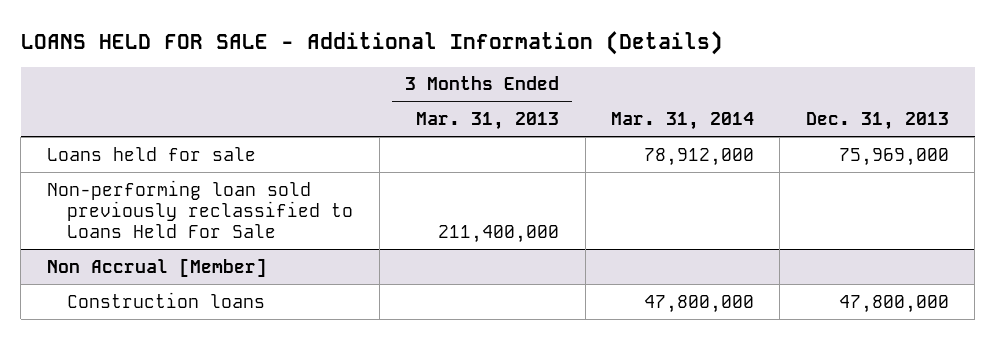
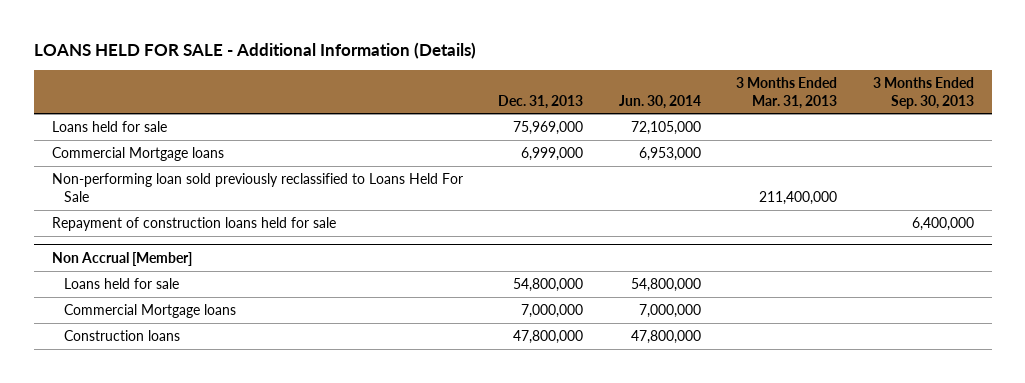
- | 3 Months Ended Mar. 31, 2013 | Mar. 31, 2014 | Dec. 31, 2013
+ | Dec. 31, 2013 | Jun. 30, 2014 | 3 Months Ended Mar. 31, 2013 | 3 Months Ended Sep. 30, 2013
+ Commercial Mortgage loans | 6,999,000 | 6,953,000 | |
+ Repayment of construction loans held for sale | | | | 6,400,000
@ Non Accrual [Member]
+ Loans held for sale | 54,800,000 | 54,800,000 | |
+ Commercial Mortgage loans | 7,000,000 | 7,000,000 | |

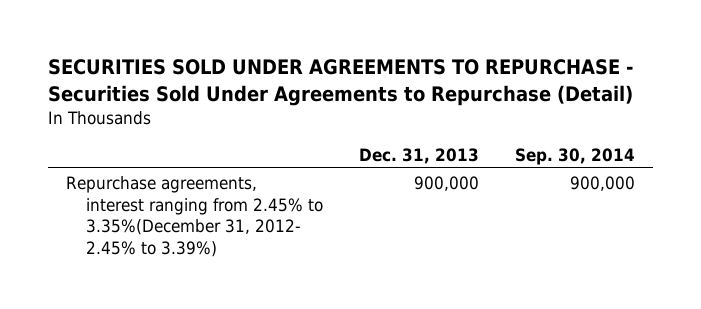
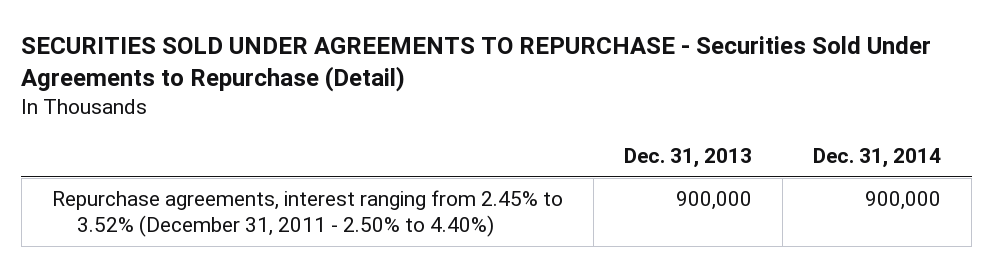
- | Dec. 31, 2013 | Sep. 30, 2014
+ | Dec. 31, 2013 | Dec. 31, 2014
- Repurchase agreements, interest ranging from 2.45% to 3.35%(December 31, 2012- 2.45% to 3.39%) | 900,000 | 900,000
+ Repurchase agreements, interest ranging from 2.45% to 3.52% (December 31, 2011 - 2.50% to 4.40%) | 900,000 | 900,000

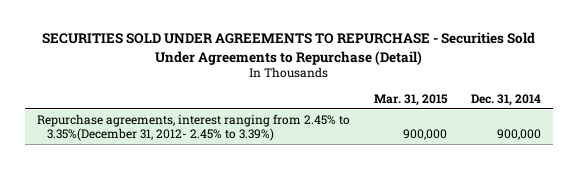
- | Dec. 31, 2013 | Dec. 31, 2014
+ | Mar. 31, 2015 | Dec. 31, 2014
- Repurchase agreements, interest ranging from 2.45% to 3.52% (December 31, 2011 - 2.50% to 4.40%) | 900,000 | 900,000
+ Repurchase agreements, interest ranging from 2.45% to 3.35%(December 31, 2012- 2.45% to 3.39%) | 900,000 | 900,000

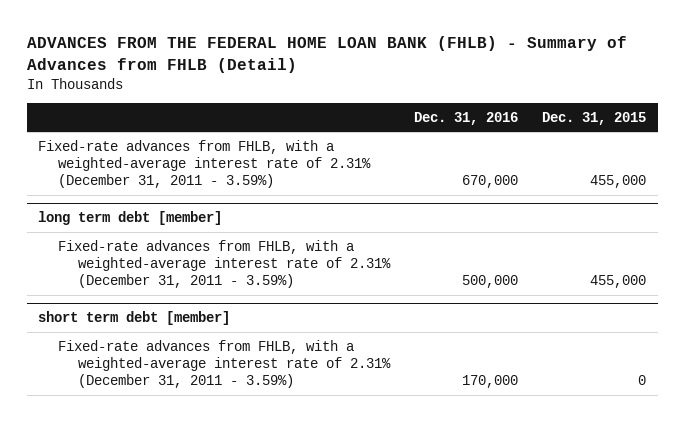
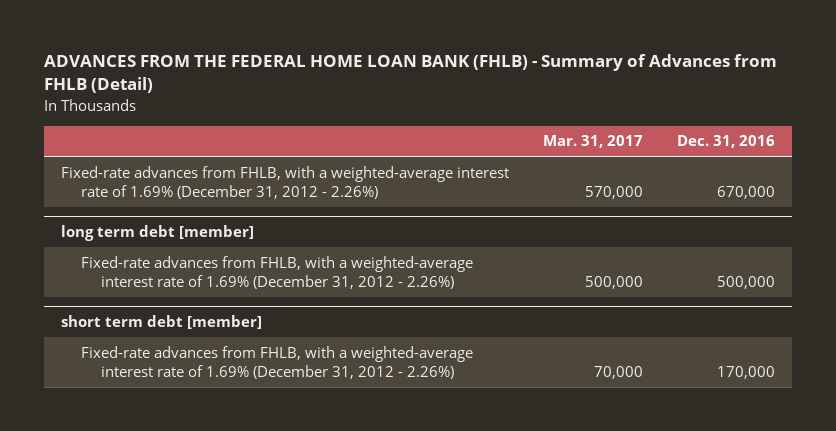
- | Dec. 31, 2016 | Dec. 31, 2015
+ | Mar. 31, 2017 | Dec. 31, 2016
- Fixed-rate advances from FHLB, with a weighted-average interest rate of 2.31% (December 31, 2011 - 3.59%) | 670,000 | 455,000
+ Fixed-rate advances from FHLB, with a weighted-average interest rate of 1.69% (December 31, 2012 - 2.26%) | 570,000 | 670,000
@ long term debt [member]
- Fixed-rate advances from FHLB, with a weighted-average interest rate of 2.31% (December 31, 2011 - 3.59%) | 500,000 | 455,000
+ Fixed-rate advances from FHLB, with a weighted-average interest rate of 1.69% (December 31, 2012 - 2.26%) | 500,000 | 500,000
@ short term debt [member]
- Fixed-rate advances from FHLB, with a weighted-average interest rate of 2.31% (December 31, 2011 - 3.59%) | 170,000 | 0
+ Fixed-rate advances from FHLB, with a weighted-average interest rate of 1.69% (December 31, 2012 - 2.26%) | 70,000 | 170,000

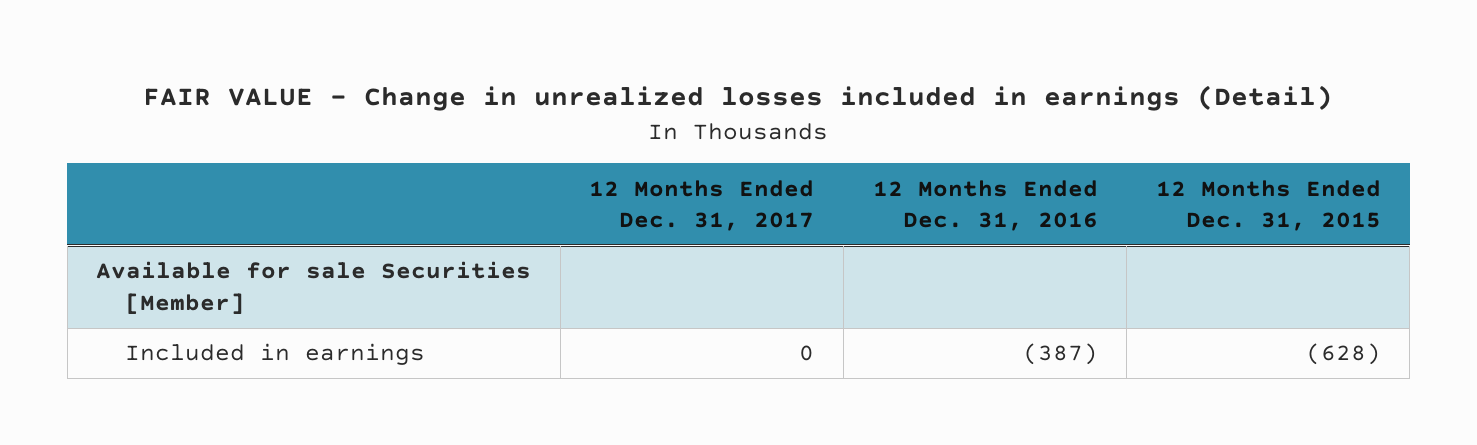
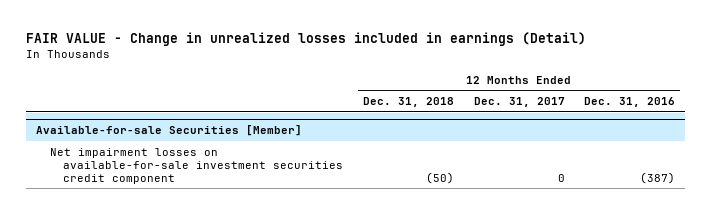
- | 12 Months Ended Dec. 31, 2017 | 12 Months Ended Dec. 31, 2016 | 12 Months Ended Dec. 31, 2015
+ | 12 Months Ended Dec. 31, 2018 | 12 Months Ended Dec. 31, 2017 | 12 Months Ended Dec. 31, 2016
- Available for sale Securities [Member]
- Included in earnings | 0 | (387) | (628)
+ Available-for-sale Securities [Member]
+ Net impairment losses on available-for-sale investment securities credit component | (50) | 0 | (387)

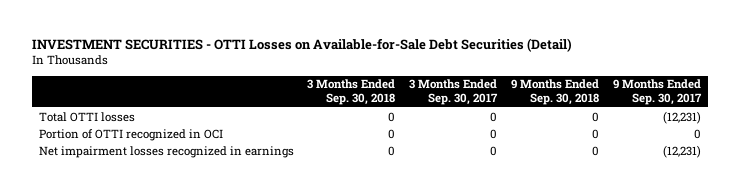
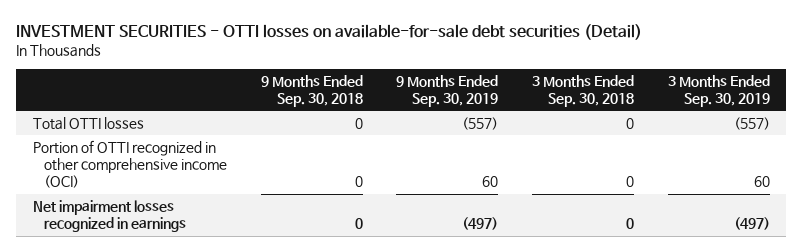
- INVESTMENT SECURITIES - OTTI Losses on Available-for-Sale Debt Securities (Detail)
+ INVESTMENT SECURITIES - OTTI losses on available-for-sale debt securities (Detail)
- | 3 Months Ended Sep. 30, 2018 | 3 Months Ended Sep. 30, 2017 | 9 Months Ended Sep. 30, 2018 | 9 Months Ended Sep. 30, 2017
+ | 9 Months Ended Sep. 30, 2018 | 9 Months Ended Sep. 30, 2019 | 3 Months Ended Sep. 30, 2018 | 3 Months Ended Sep. 30, 2019
- Portion of OTTI recognized in OCI | 0 | 0 | 0 | 0
+ Portion of OTTI recognized in other comprehensive income (OCI) | 0 | 60 | 0 | 60

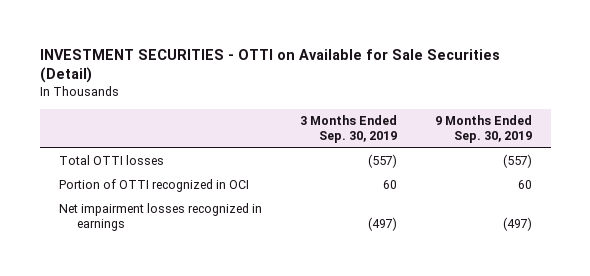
- INVESTMENT SECURITIES - OTTI losses on available-for-sale debt securities (Detail)
+ INVESTMENT SECURITIES - OTTI on Available for Sale Securities (Detail)
- | 9 Months Ended Sep. 30, 2018 | 9 Months Ended Sep. 30, 2019 | 3 Months Ended Sep. 30, 2018 | 3 Months Ended Sep. 30, 2019
+ | 3 Months Ended Sep. 30, 2019 | 9 Months Ended Sep. 30, 2019
- Portion of OTTI recognized in other comprehensive income (OCI) | 0 | 60 | 0 | 60
+ Portion of OTTI recognized in OCI | 60 | 60

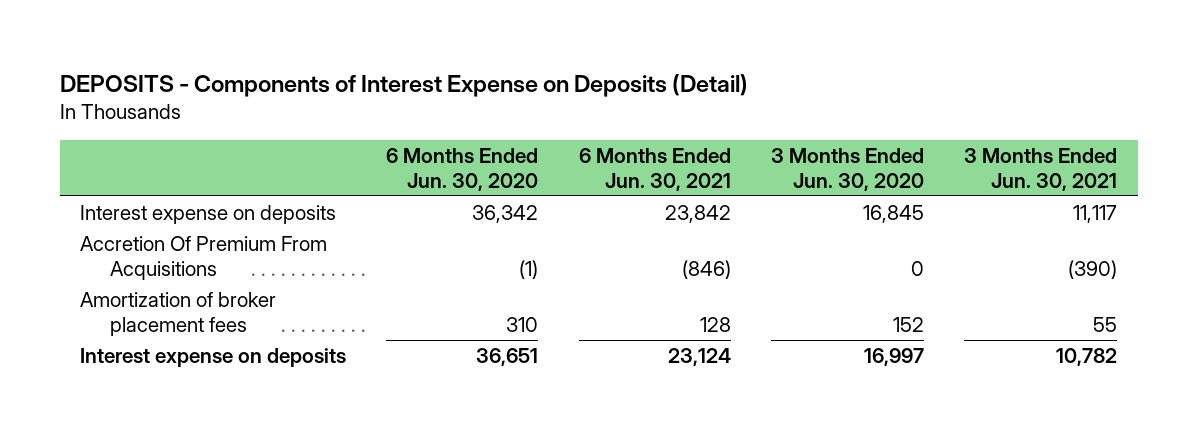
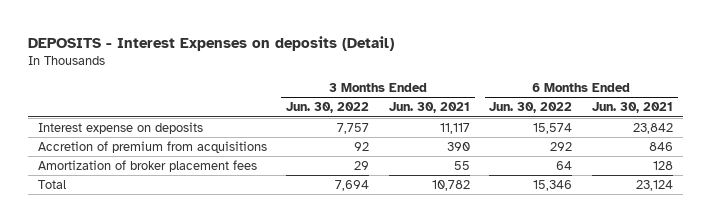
- DEPOSITS - Components of Interest Expense on Deposits (Detail)
+ DEPOSITS - Interest Expenses on deposits (Detail)
- | 6 Months Ended Jun. 30, 2020 | 6 Months Ended Jun. 30, 2021 | 3 Months Ended Jun. 30, 2020 | 3 Months Ended Jun. 30, 2021
+ | 3 Months Ended Jun. 30, 2022 | 3 Months Ended Jun. 30, 2021 | 6 Months Ended Jun. 30, 2022 | 6 Months Ended Jun. 30, 2021
- Accretion Of Premium From Acquisitions | (1) | (846) | 0 | (390)
+ Accretion of premium from acquisitions | 92 | 390 | 292 | 846
- Interest expense on deposits | 36,651 | 23,124 | 16,997 | 10,782
+ Total | 7,694 | 10,782 | 15,346 | 23,124

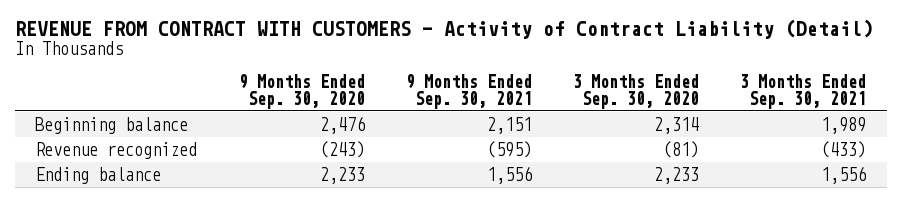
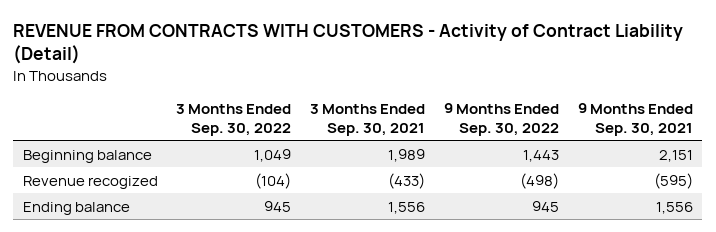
- REVENUE FROM CONTRACT WITH CUSTOMERS - Activity of Contract Liability (Detail)
+ REVENUE FROM CONTRACTS WITH CUSTOMERS - Activity of Contract Liability (Detail)
- | 9 Months Ended Sep. 30, 2020 | 9 Months Ended Sep. 30, 2021 | 3 Months Ended Sep. 30, 2020 | 3 Months Ended Sep. 30, 2021
+ | 3 Months Ended Sep. 30, 2022 | 3 Months Ended Sep. 30, 2021 | 9 Months Ended Sep. 30, 2022 | 9 Months Ended Sep. 30, 2021
- Revenue recognized | (243) | (595) | (81) | (433)
+ Revenue recogized | (104) | (433) | (498) | (595)

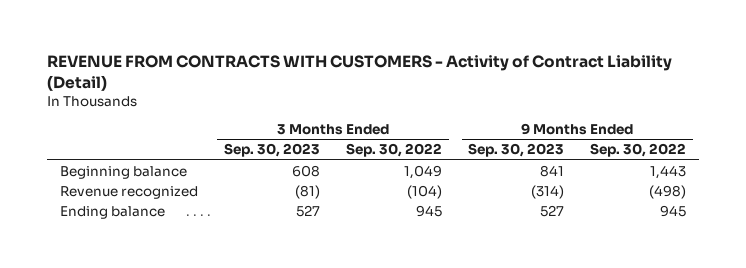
- | 3 Months Ended Sep. 30, 2022 | 3 Months Ended Sep. 30, 2021 | 9 Months Ended Sep. 30, 2022 | 9 Months Ended Sep. 30, 2021
+ | 3 Months Ended Sep. 30, 2023 | 3 Months Ended Sep. 30, 2022 | 9 Months Ended Sep. 30, 2023 | 9 Months Ended Sep. 30, 2022
- Revenue recogized | (104) | (433) | (498) | (595)
+ Revenue recognized | (81) | (104) | (314) | (498)

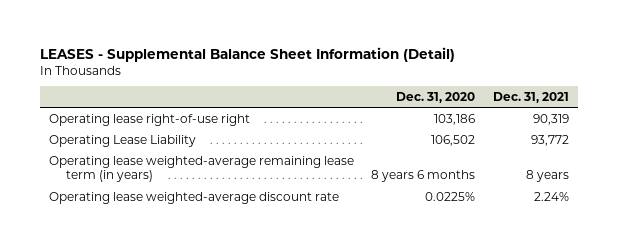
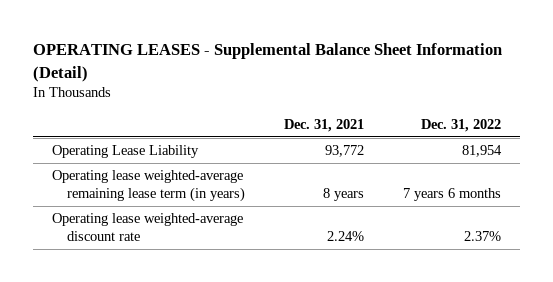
- LEASES - Supplemental Balance Sheet Information (Detail)
+ OPERATING LEASES - Supplemental Balance Sheet Information (Detail)
- | Dec. 31, 2020 | Dec. 31, 2021
+ | Dec. 31, 2021 | Dec. 31, 2022
- Operating lease right-of-use right | 103,186 | 90,319

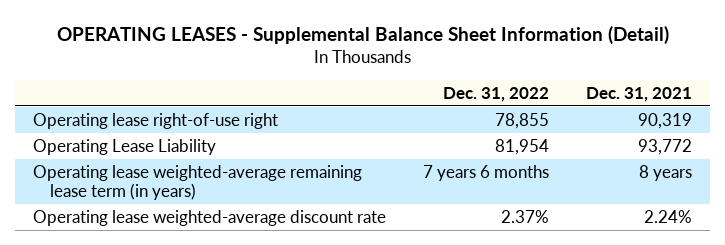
- | Dec. 31, 2021 | Dec. 31, 2022
+ | Dec. 31, 2022 | Dec. 31, 2021
+ Operating lease right-of-use right | 78,855 | 90,319

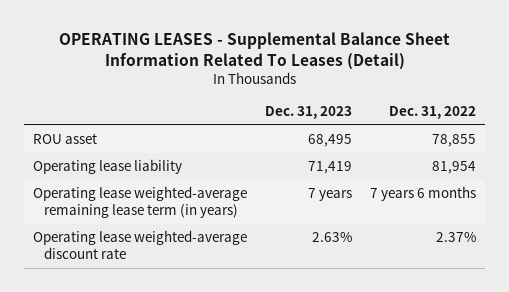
- OPERATING LEASES - Supplemental Balance Sheet Information (Detail)
+ OPERATING LEASES - Supplemental Balance Sheet Information Related To Leases (Detail)
- | Dec. 31, 2022 | Dec. 31, 2021
+ | Dec. 31, 2023 | Dec. 31, 2022
- Operating lease right-of-use right | 78,855 | 90,319
- Operating Lease Liability | 81,954 | 93,772
+ ROU asset | 68,495 | 78,855
+ Operating lease liability | 71,419 | 81,954

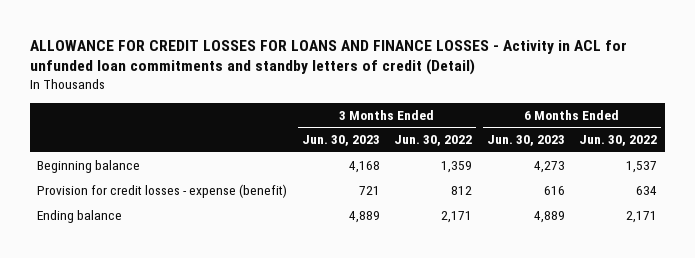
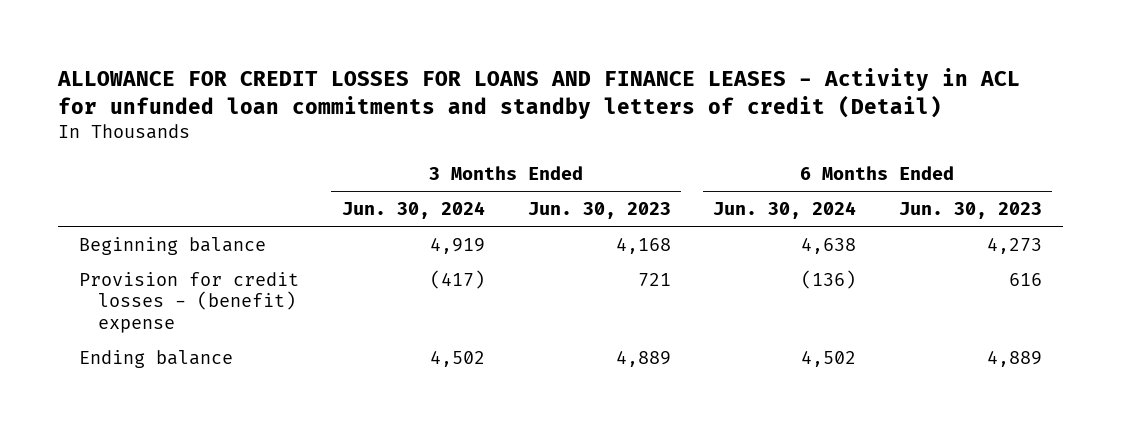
- ALLOWANCE FOR CREDIT LOSSES FOR LOANS AND FINANCE LOSSES - Activity in ACL for unfunded loan commitments and standby letters of credit (Detail)
+ ALLOWANCE FOR CREDIT LOSSES FOR LOANS AND FINANCE LEASES - Activity in ACL for unfunded loan commitments and standby letters of credit (Detail)
- | 3 Months Ended Jun. 30, 2023 | 3 Months Ended Jun. 30, 2022 | 6 Months Ended Jun. 30, 2023 | 6 Months Ended Jun. 30, 2022
+ | 3 Months Ended Jun. 30, 2024 | 3 Months Ended Jun. 30, 2023 | 6 Months Ended Jun. 30, 2024 | 6 Months Ended Jun. 30, 2023
- Provision for credit losses - expense (benefit) | 721 | 812 | 616 | 634
+ Provision for credit losses - (benefit) expense | (417) | 721 | (136) | 616

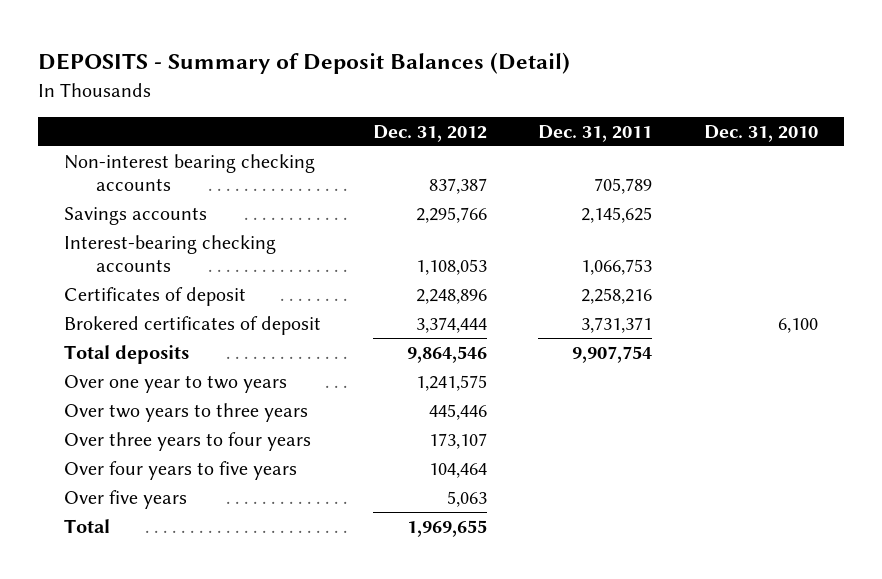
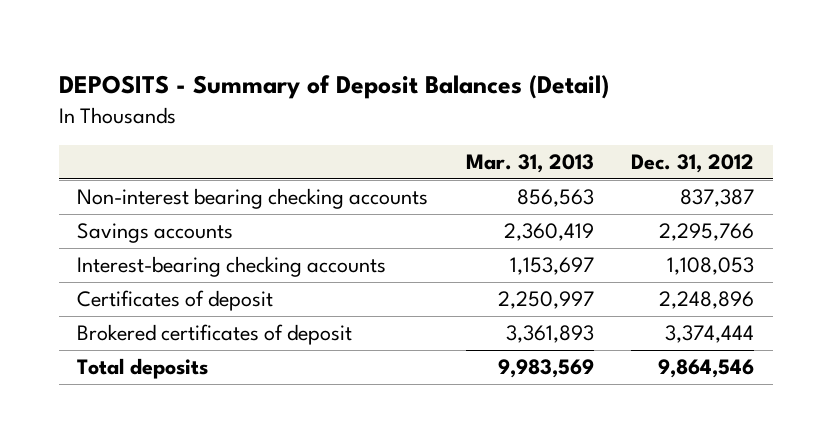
- | Dec. 31, 2012 | Dec. 31, 2011 | Dec. 31, 2010
+ | Mar. 31, 2013 | Dec. 31, 2012
- Over one year to two years | 1,241,575 | |
- Over two years to three years | 445,446 | |
- Over three years to four years | 173,107 | |
- Over four years to five years | 104,464 | |
- Over five years | 5,063 | |
- Total | 1,969,655 | |

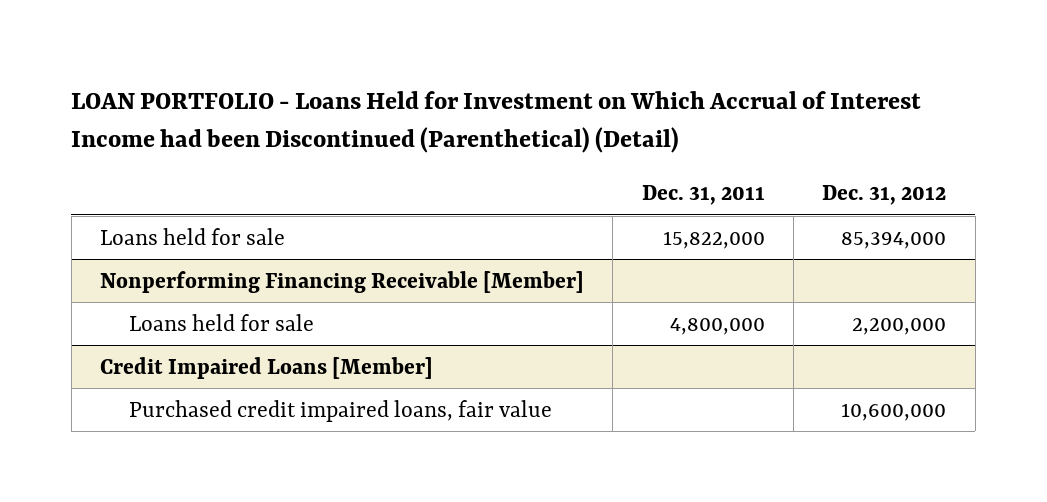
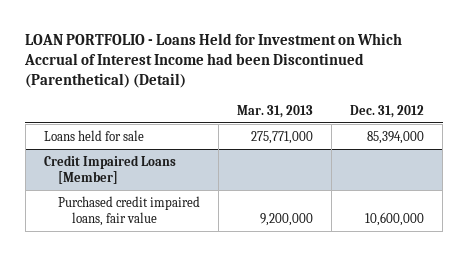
- | Dec. 31, 2011 | Dec. 31, 2012
+ | Mar. 31, 2013 | Dec. 31, 2012
- Nonperforming Financing Receivable [Member]
- Loans held for sale | 4,800,000 | 2,200,000

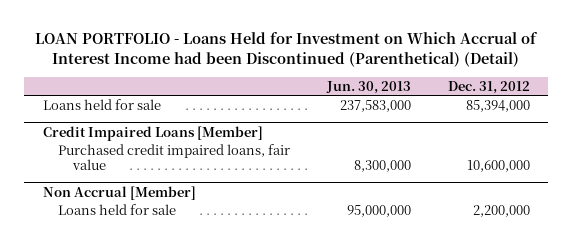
- | Mar. 31, 2013 | Dec. 31, 2012
+ | Jun. 30, 2013 | Dec. 31, 2012
+ Non Accrual [Member]
+ Loans held for sale | 95,000,000 | 2,200,000

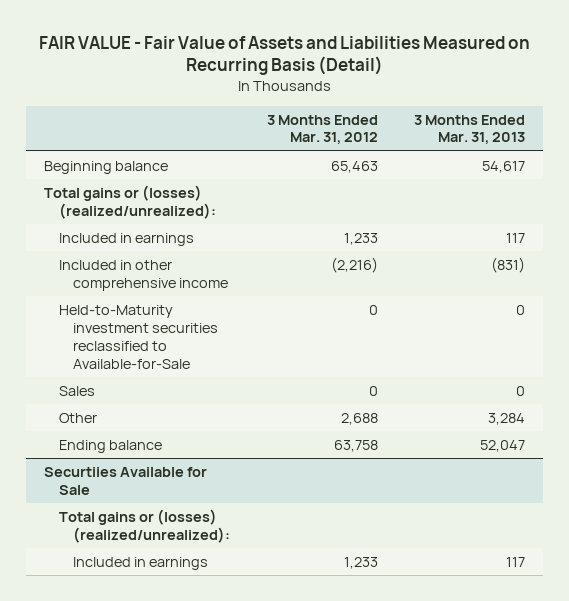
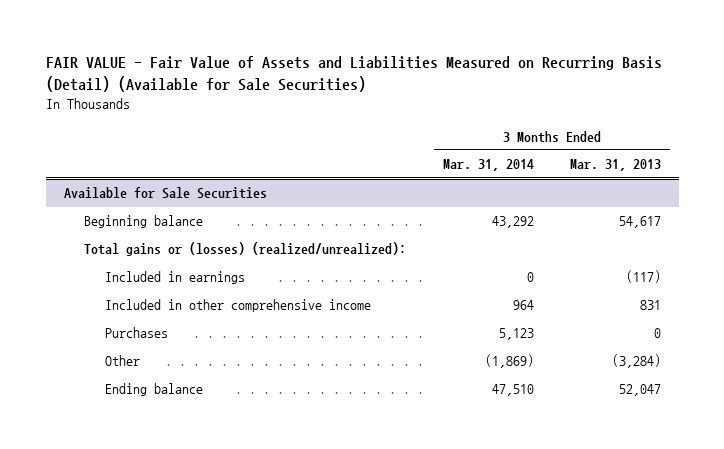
- FAIR VALUE - Fair Value of Assets and Liabilities Measured on Recurring Basis (Detail)
+ FAIR VALUE - Fair Value of Assets and Liabilities Measured on Recurring Basis (Detail) (Available for Sale Securities)
- | 3 Months Ended Mar. 31, 2012 | 3 Months Ended Mar. 31, 2013
+ | 3 Months Ended Mar. 31, 2014 | 3 Months Ended Mar. 31, 2013
+ Available for Sale Securities
- Included in earnings | 1,233 | 117
- Included in other comprehensive income | (2,216) | (831)
- Held-to-Maturity investment securities reclassified to Available-for-Sale | 0 | 0
- Sales | 0 | 0
- Other | 2,688 | 3,284
+ Included in earnings | 0 | (117)
+ Included in other comprehensive income | 964 | 831
+ Purchases | 5,123 | 0
+ Other | (1,869) | (3,284)
- Securtiies Available for Sale
- Total gains or (losses) (realized/unrealized):
- Included in earnings | 1,233 | 117

